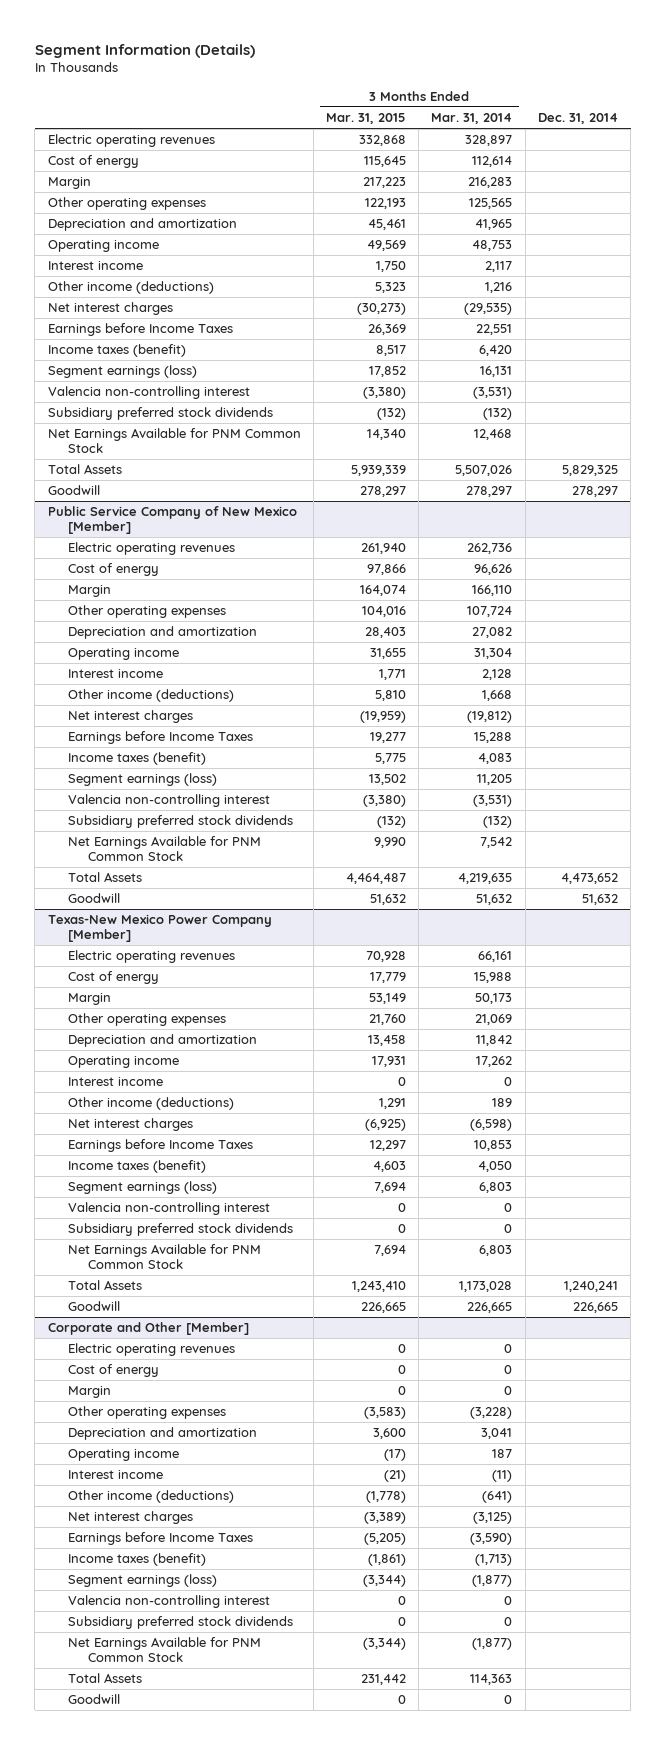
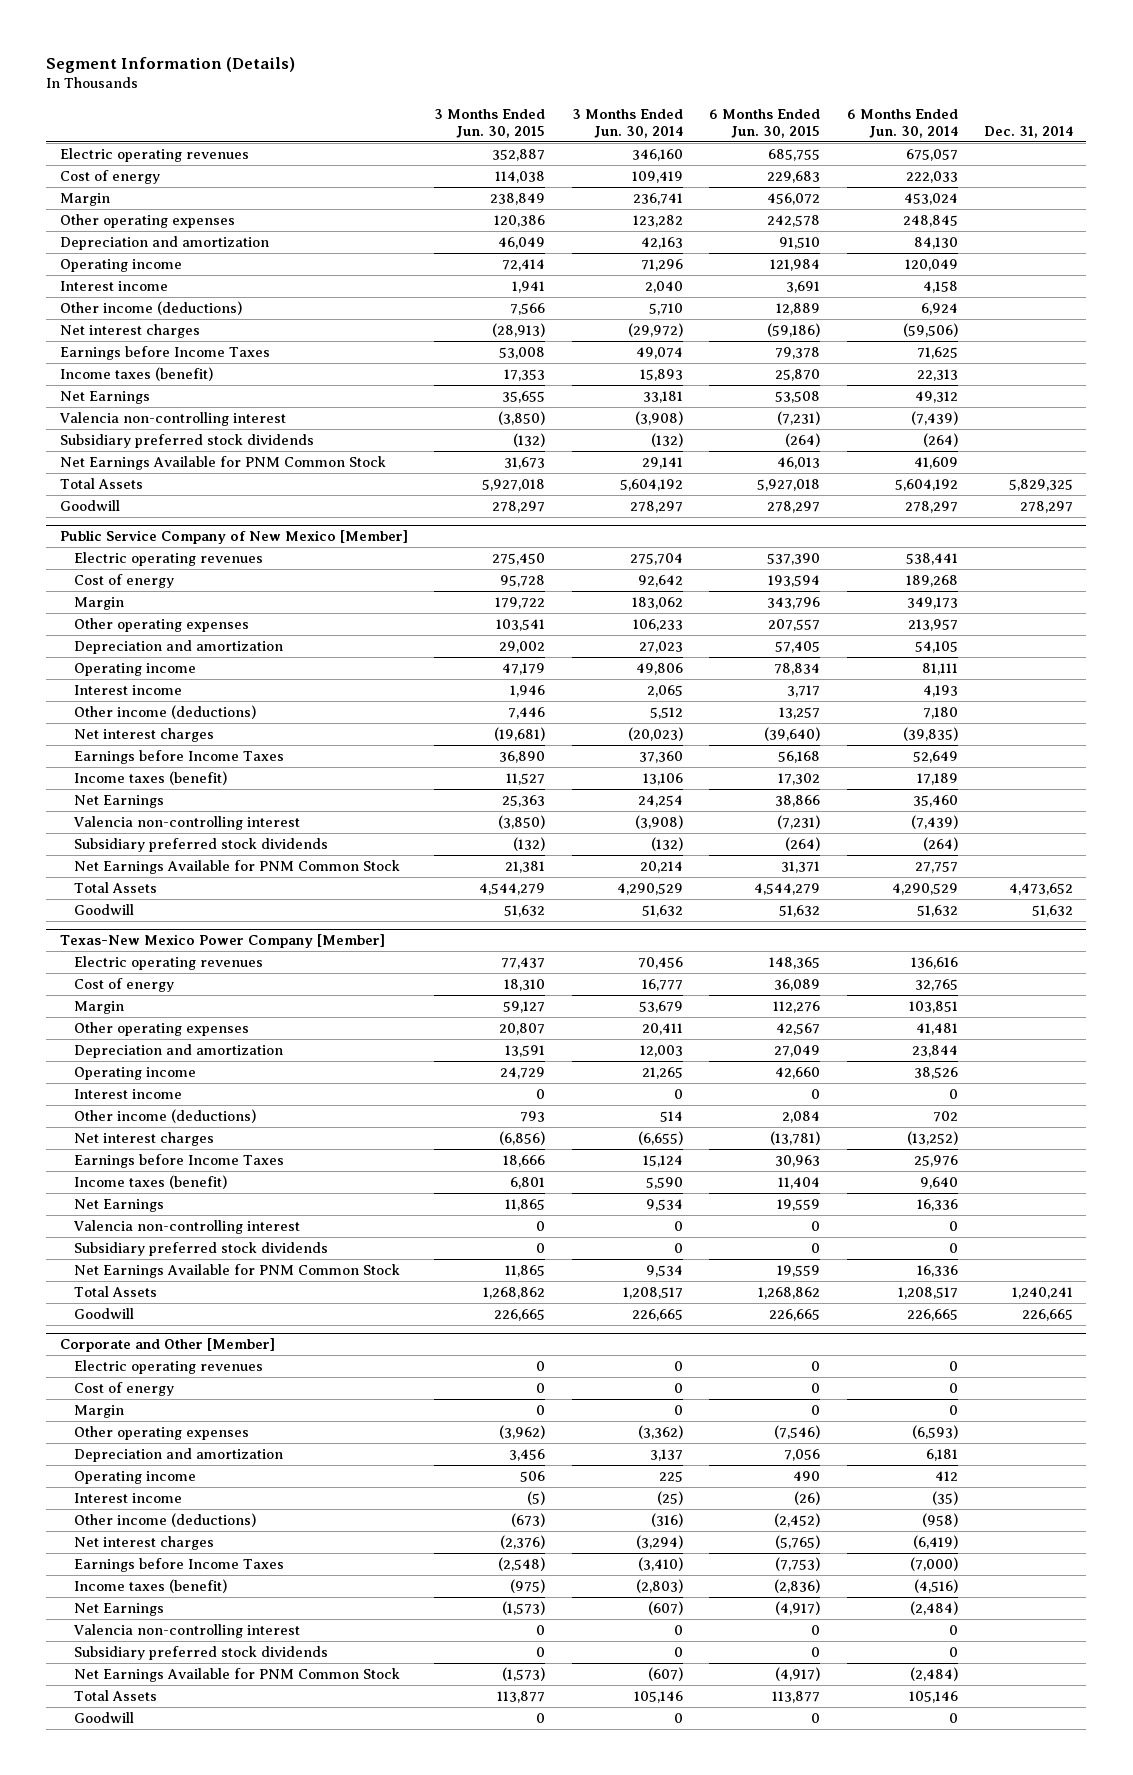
- | 3 Months Ended Mar. 31, 2015 | 3 Months Ended Mar. 31, 2014 | Dec. 31, 2014
+ | 3 Months Ended Jun. 30, 2015 | 3 Months Ended Jun. 30, 2014 | 6 Months Ended Jun. 30, 2015 | 6 Months Ended Jun. 30, 2014 | Dec. 31, 2014
- Segment earnings (loss) | 17,852 | 16,131 |
+ Net Earnings | 35,655 | 33,181 | 53,508 | 49,312 |
@ Public Service Company of New Mexico [Member]
- Segment earnings (loss) | 13,502 | 11,205 |
+ Net Earnings | 25,363 | 24,254 | 38,866 | 35,460 |
@ Texas-New Mexico Power Company [Member]
- Segment earnings (loss) | 7,694 | 6,803 |
+ Net Earnings | 11,865 | 9,534 | 19,559 | 16,336 |
@ Corporate and Other [Member]
- Segment earnings (loss) | (3,344) | (1,877) |
+ Net Earnings | (1,573) | (607) | (4,917) | (2,484) |

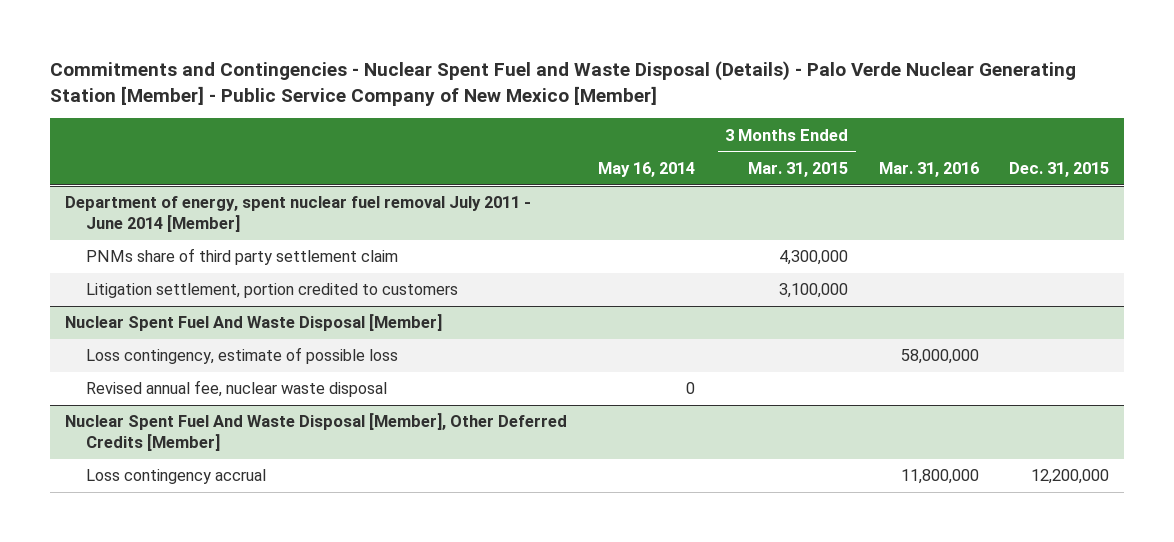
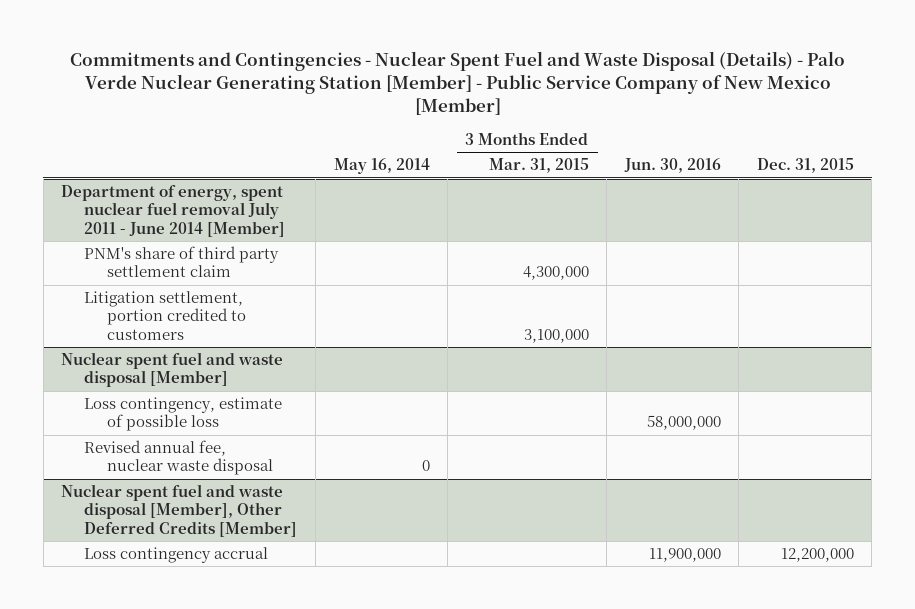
- | May 16, 2014 | 3 Months Ended Mar. 31, 2015 | Mar. 31, 2016 | Dec. 31, 2015
+ | May 16, 2014 | 3 Months Ended Mar. 31, 2015 | Jun. 30, 2016 | Dec. 31, 2015
@ Department of energy, spent nuclear fuel removal July 2011 - June 2014 [Member]
- PNMs share of third party settlement claim | | 4,300,000 | |
+ PNM's share of third party settlement claim | | 4,300,000 | |
- Nuclear Spent Fuel And Waste Disposal [Member]
+ Nuclear spent fuel and waste disposal [Member]
- Nuclear Spent Fuel And Waste Disposal [Member], Other Deferred Credits [Member]
+ Nuclear spent fuel and waste disposal [Member], Other Deferred Credits [Member]

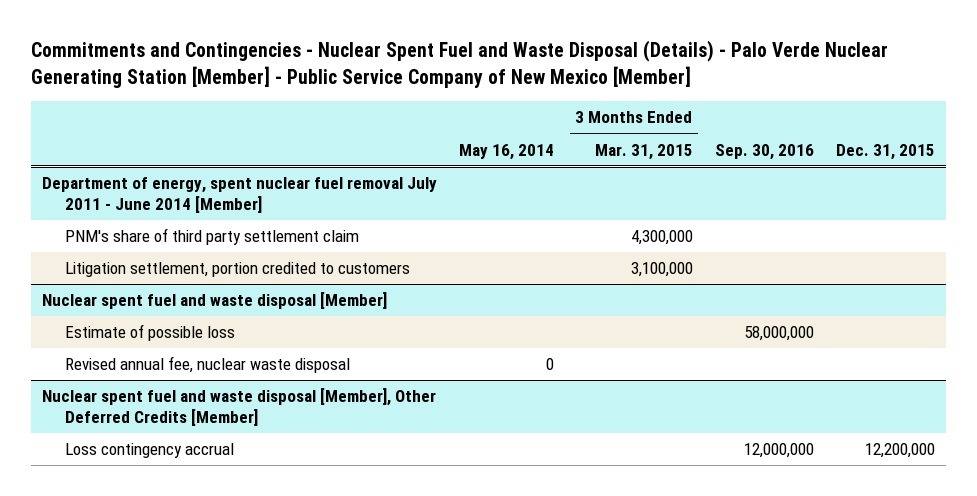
- | May 16, 2014 | 3 Months Ended Mar. 31, 2015 | Jun. 30, 2016 | Dec. 31, 2015
+ | May 16, 2014 | 3 Months Ended Mar. 31, 2015 | Sep. 30, 2016 | Dec. 31, 2015
@ Nuclear spent fuel and waste disposal [Member]
- Loss contingency, estimate of possible loss | | | 58,000,000 |
+ Estimate of possible loss | | | 58,000,000 |

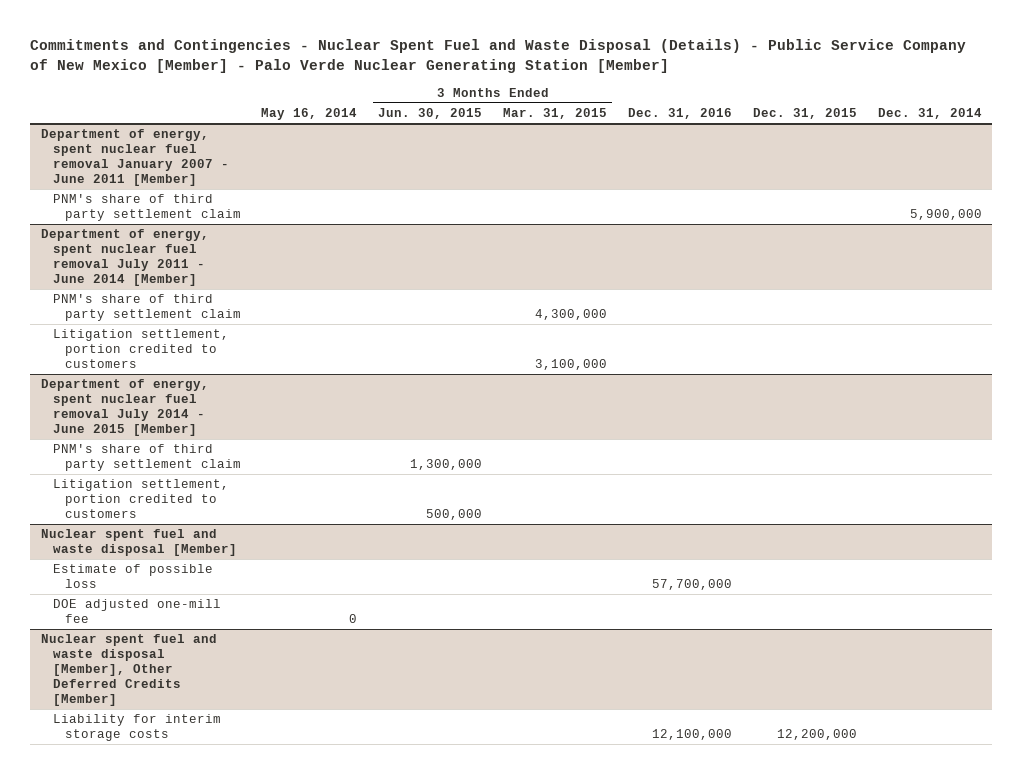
- Commitments and Contingencies - Nuclear Spent Fuel and Waste Disposal (Details) - Palo Verde Nuclear Generating Station [Member] - Public Service Company of New Mexico [Member]
+ Commitments and Contingencies - Nuclear Spent Fuel and Waste Disposal (Details) - Public Service Company of New Mexico [Member] - Palo Verde Nuclear Generating Station [Member]
- | May 16, 2014 | 3 Months Ended Mar. 31, 2015 | Sep. 30, 2016 | Dec. 31, 2015
+ | May 16, 2014 | 3 Months Ended Jun. 30, 2015 | 3 Months Ended Mar. 31, 2015 | Dec. 31, 2016 | Dec. 31, 2015 | Dec. 31, 2014
+ Department of energy, spent nuclear fuel removal January 2007 - June 2011 [Member]
+ PNM's share of third party settlement claim | | | | | | 5,900,000
+ Department of energy, spent nuclear fuel removal July 2014 - June 2015 [Member]
+ PNM's share of third party settlement claim | | 1,300,000 | | | |
+ Litigation settlement, portion credited to customers | | 500,000 | | | |
@ Nuclear spent fuel and waste disposal [Member]
- Revised annual fee, nuclear waste disposal | 0 | | |
+ DOE adjusted one-mill fee | 0 | | | | |
@ Nuclear spent fuel and waste disposal [Member], Other Deferred Credits [Member]
- Loss contingency accrual | | | 12,000,000 | 12,200,000
+ Liability for interim storage costs | | | | 12,100,000 | 12,200,000 |

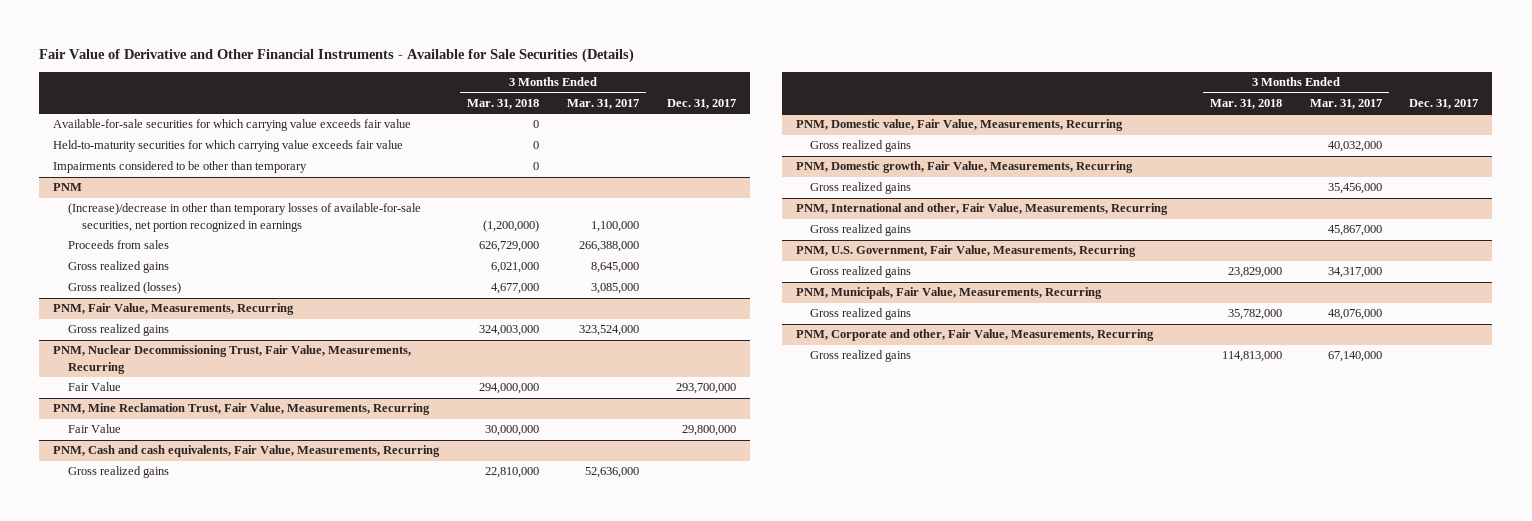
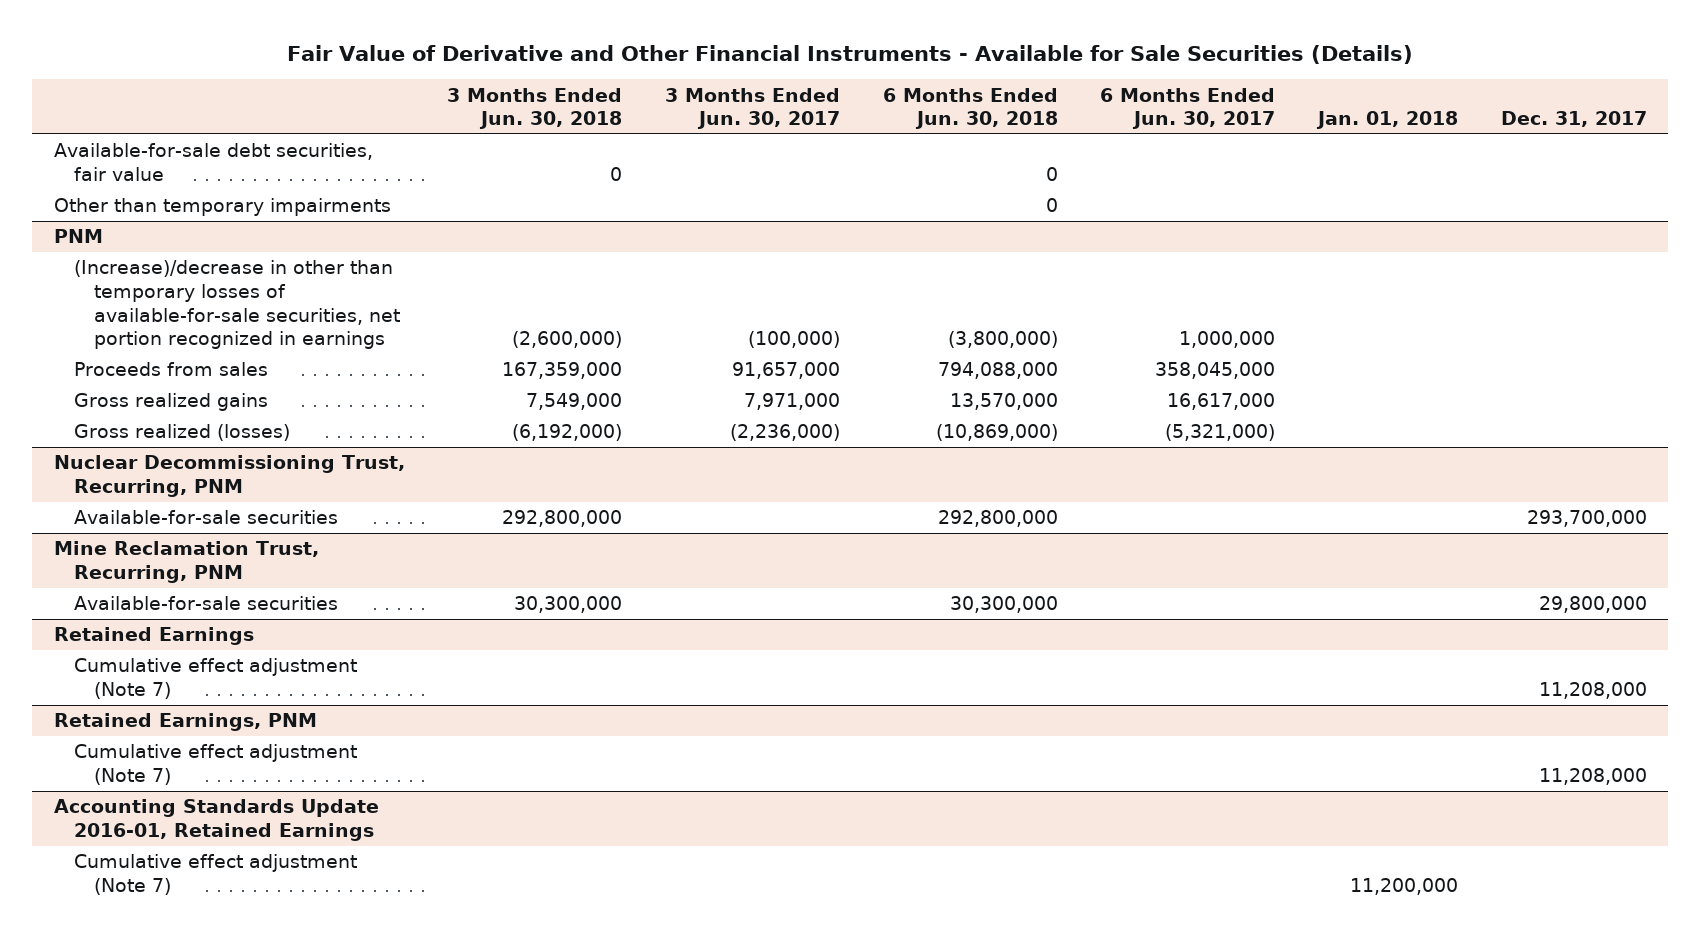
- | 3 Months Ended Mar. 31, 2018 | 3 Months Ended Mar. 31, 2017 | Dec. 31, 2017
+ | 3 Months Ended Jun. 30, 2018 | 3 Months Ended Jun. 30, 2017 | 6 Months Ended Jun. 30, 2018 | 6 Months Ended Jun. 30, 2017 | Jan. 01, 2018 | Dec. 31, 2017
- Available-for-sale securities for which carrying value exceeds fair value | 0 | |
- Held-to-maturity securities for which carrying value exceeds fair value | 0 | |
- Impairments considered to be other than temporary | 0 | |
+ Available-for-sale debt securities, fair value | 0 | | 0 | | |
+ Other than temporary impairments | | | 0 | | |
- PNM, Fair Value, Measurements, Recurring
- Gross realized gains | 324,003,000 | 323,524,000 |
- PNM, Nuclear Decommissioning Trust, Fair Value, Measurements, Recurring
- Fair Value | 294,000,000 | | 293,700,000
- PNM, Mine Reclamation Trust, Fair Value, Measurements, Recurring
- Fair Value | 30,000,000 | | 29,800,000
- PNM, Cash and cash equivalents, Fair Value, Measurements, Recurring
- Gross realized gains | 22,810,000 | 52,636,000 |
- PNM, Domestic value, Fair Value, Measurements, Recurring
- Gross realized gains | | 40,032,000 |
- PNM, Domestic growth, Fair Value, Measurements, Recurring
- Gross realized gains | | 35,456,000 |
- PNM, International and other, Fair Value, Measurements, Recurring
- Gross realized gains | | 45,867,000 |
- PNM, U.S. Government, Fair Value, Measurements, Recurring
- Gross realized gains | 23,829,000 | 34,317,000 |
- PNM, Municipals, Fair Value, Measurements, Recurring
- Gross realized gains | 35,782,000 | 48,076,000 |
- PNM, Corporate and other, Fair Value, Measurements, Recurring
- Gross realized gains | 114,813,000 | 67,140,000 |
+ Nuclear Decommissioning Trust, Recurring, PNM
+ Available-for-sale securities | 292,800,000 | | 292,800,000 | | | 293,700,000
+ Mine Reclamation Trust, Recurring, PNM
+ Available-for-sale securities | 30,300,000 | | 30,300,000 | | | 29,800,000
+ Retained Earnings
+ Cumulative effect adjustment (Note 7) | | | | | | 11,208,000
+ Retained Earnings, PNM
+ Cumulative effect adjustment (Note 7) | | | | | | 11,208,000
+ Accounting Standards Update 2016-01, Retained Earnings
+ Cumulative effect adjustment (Note 7) | | | | | 11,200,000 |

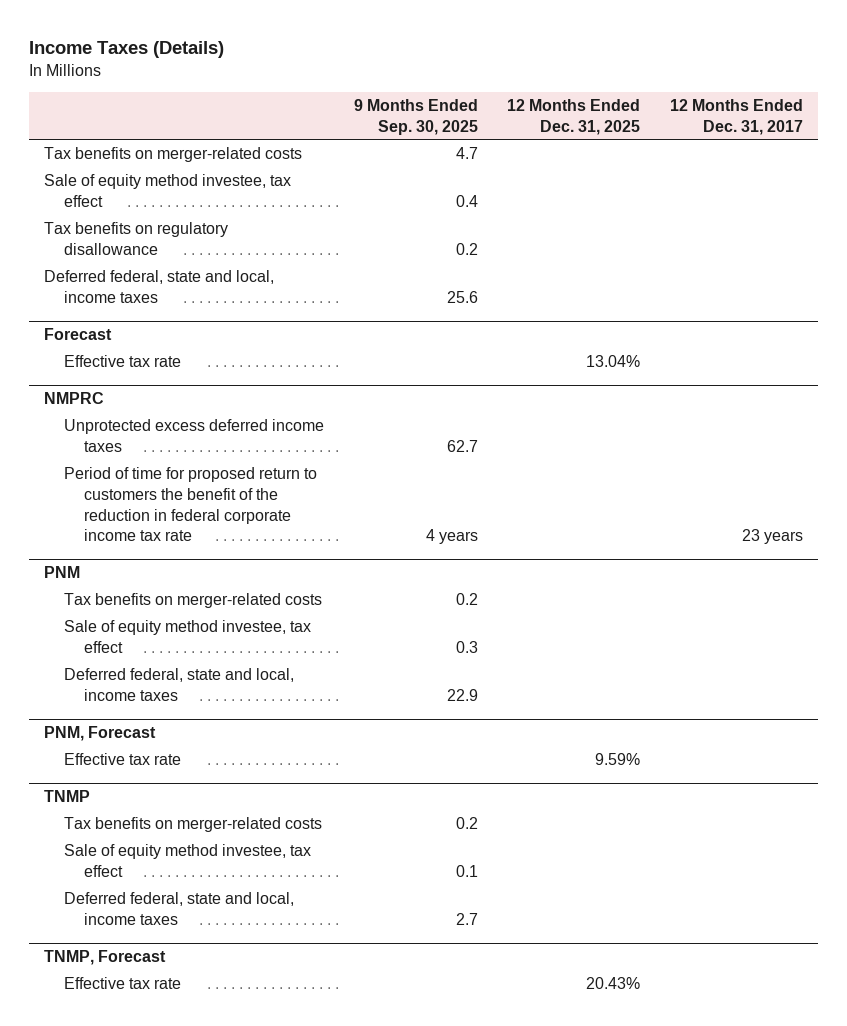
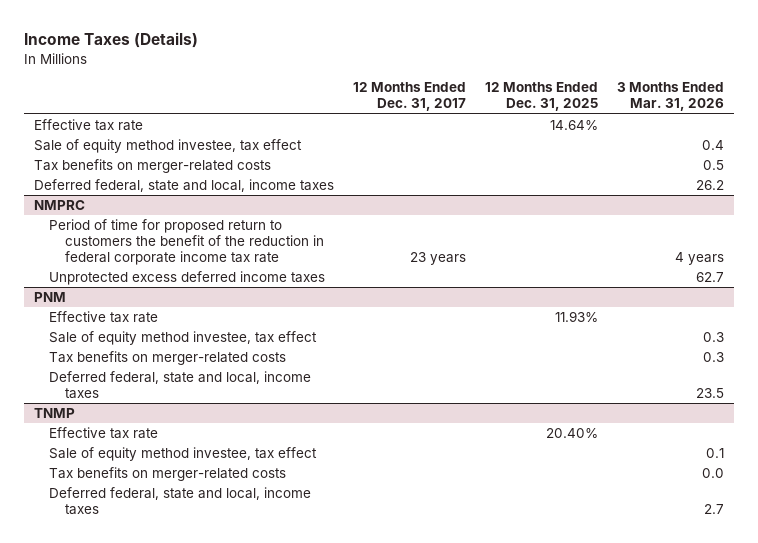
- | 9 Months Ended Sep. 30, 2025 | 12 Months Ended Dec. 31, 2025 | 12 Months Ended Dec. 31, 2017
+ | 12 Months Ended Dec. 31, 2017 | 12 Months Ended Dec. 31, 2025 | 3 Months Ended Mar. 31, 2026
+ Effective tax rate | | 14.64% |
- Tax benefits on regulatory disallowance | 0.2 | |
moved down: Tax benefits on merger-related costs | | | 0.5
- Forecast
- Effective tax rate | | 13.04% |
@ NMPRC
moved down: Unprotected excess deferred income taxes | | | 62.7
@ PNM
+ Effective tax rate | | 11.93% |
moved down: Tax benefits on merger-related costs | | | 0.3
- PNM, Forecast
- Effective tax rate | | 9.59% |
@ TNMP
+ Effective tax rate | | 20.40% |
moved down: Tax benefits on merger-related costs | | | 0.0
- TNMP, Forecast
- Effective tax rate | | 20.43% |

